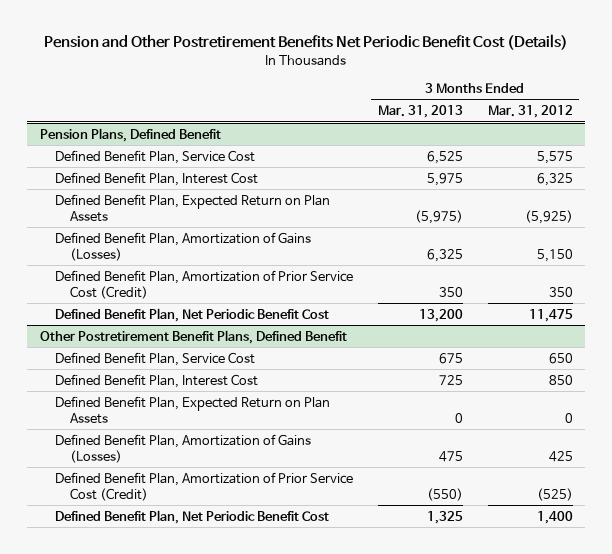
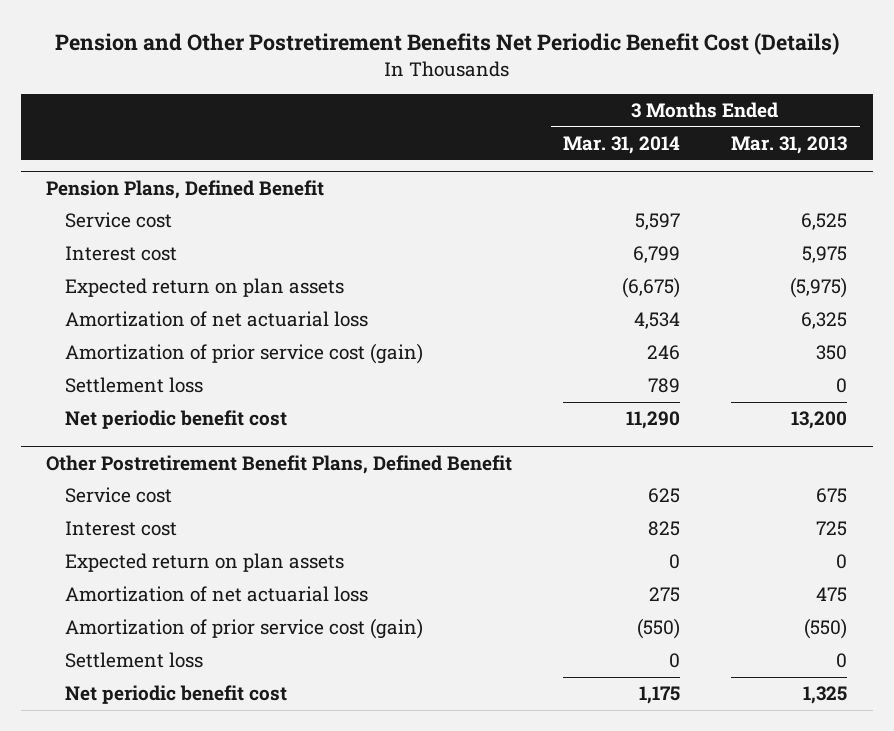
- | 3 Months Ended Mar. 31, 2013 | 3 Months Ended Mar. 31, 2012
+ | 3 Months Ended Mar. 31, 2014 | 3 Months Ended Mar. 31, 2013
@ Pension Plans, Defined Benefit
- Defined Benefit Plan, Service Cost | 6,525 | 5,575
- Defined Benefit Plan, Interest Cost | 5,975 | 6,325
- Defined Benefit Plan, Expected Return on Plan Assets | (5,975) | (5,925)
- Defined Benefit Plan, Amortization of Gains (Losses) | 6,325 | 5,150
- Defined Benefit Plan, Amortization of Prior Service Cost (Credit) | 350 | 350
- Defined Benefit Plan, Net Periodic Benefit Cost | 13,200 | 11,475
+ Service cost | 5,597 | 6,525
+ Interest cost | 6,799 | 5,975
+ Expected return on plan assets | (6,675) | (5,975)
+ Amortization of net actuarial loss | 4,534 | 6,325
+ Amortization of prior service cost (gain) | 246 | 350
+ Settlement loss | 789 | 0
+ Net periodic benefit cost | 11,290 | 13,200
@ Other Postretirement Benefit Plans, Defined Benefit
- Defined Benefit Plan, Service Cost | 675 | 650
- Defined Benefit Plan, Interest Cost | 725 | 850
- Defined Benefit Plan, Expected Return on Plan Assets | 0 | 0
- Defined Benefit Plan, Amortization of Gains (Losses) | 475 | 425
- Defined Benefit Plan, Amortization of Prior Service Cost (Credit) | (550) | (525)
- Defined Benefit Plan, Net Periodic Benefit Cost | 1,325 | 1,400
+ Service cost | 625 | 675
+ Interest cost | 825 | 725
+ Expected return on plan assets | 0 | 0
+ Amortization of net actuarial loss | 275 | 475
+ Amortization of prior service cost (gain) | (550) | (550)
+ Settlement loss | 0 | 0
+ Net periodic benefit cost | 1,175 | 1,325

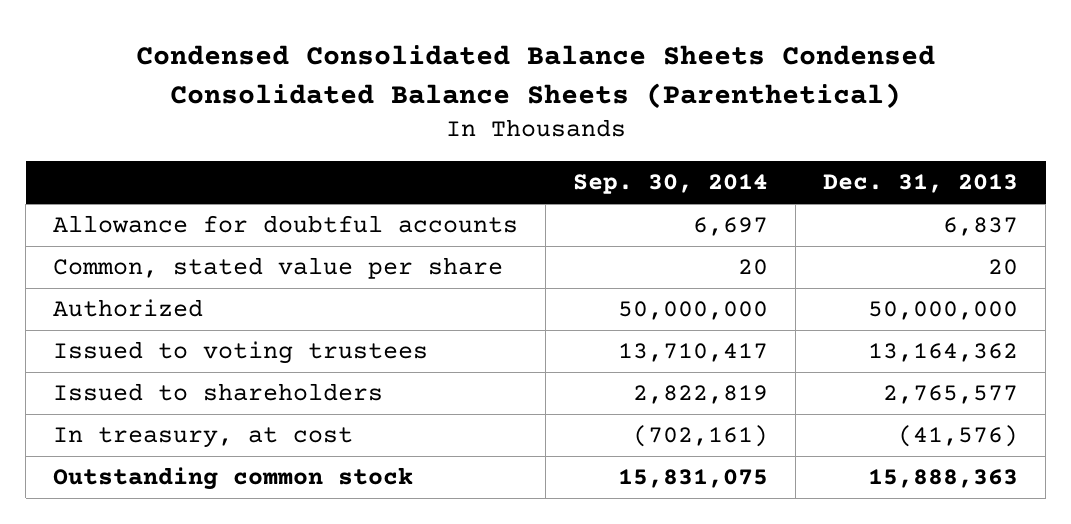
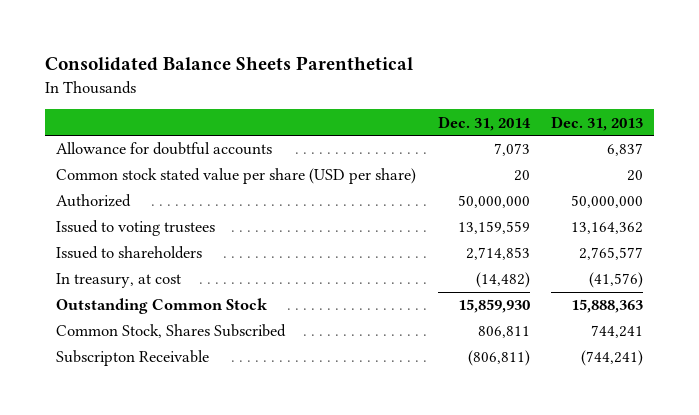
- Condensed Consolidated Balance Sheets Condensed Consolidated Balance Sheets (Parenthetical)
+ Consolidated Balance Sheets Parenthetical
- | Sep. 30, 2014 | Dec. 31, 2013
+ | Dec. 31, 2014 | Dec. 31, 2013
- Common, stated value per share | 20 | 20
+ Common stock stated value per share (USD per share) | 20 | 20
- Outstanding common stock | 15,831,075 | 15,888,363
+ Outstanding Common Stock | 15,859,930 | 15,888,363
+ Common Stock, Shares Subscribed | 806,811 | 744,241
+ Subscripton Receivable | (806,811) | (744,241)

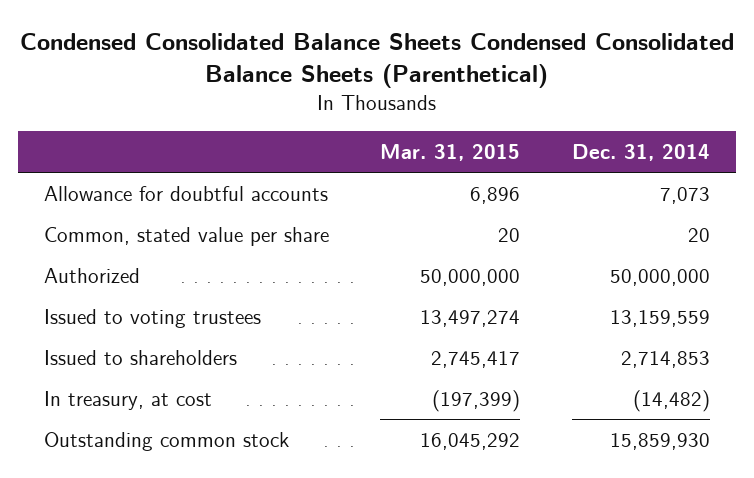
- Consolidated Balance Sheets Parenthetical
+ Condensed Consolidated Balance Sheets Condensed Consolidated Balance Sheets (Parenthetical)
- | Dec. 31, 2014 | Dec. 31, 2013
+ | Mar. 31, 2015 | Dec. 31, 2014
- Common stock stated value per share (USD per share) | 20 | 20
+ Common, stated value per share | 20 | 20
- Outstanding Common Stock | 15,859,930 | 15,888,363
- Common Stock, Shares Subscribed | 806,811 | 744,241
- Subscripton Receivable | (806,811) | (744,241)
+ Outstanding common stock | 16,045,292 | 15,859,930

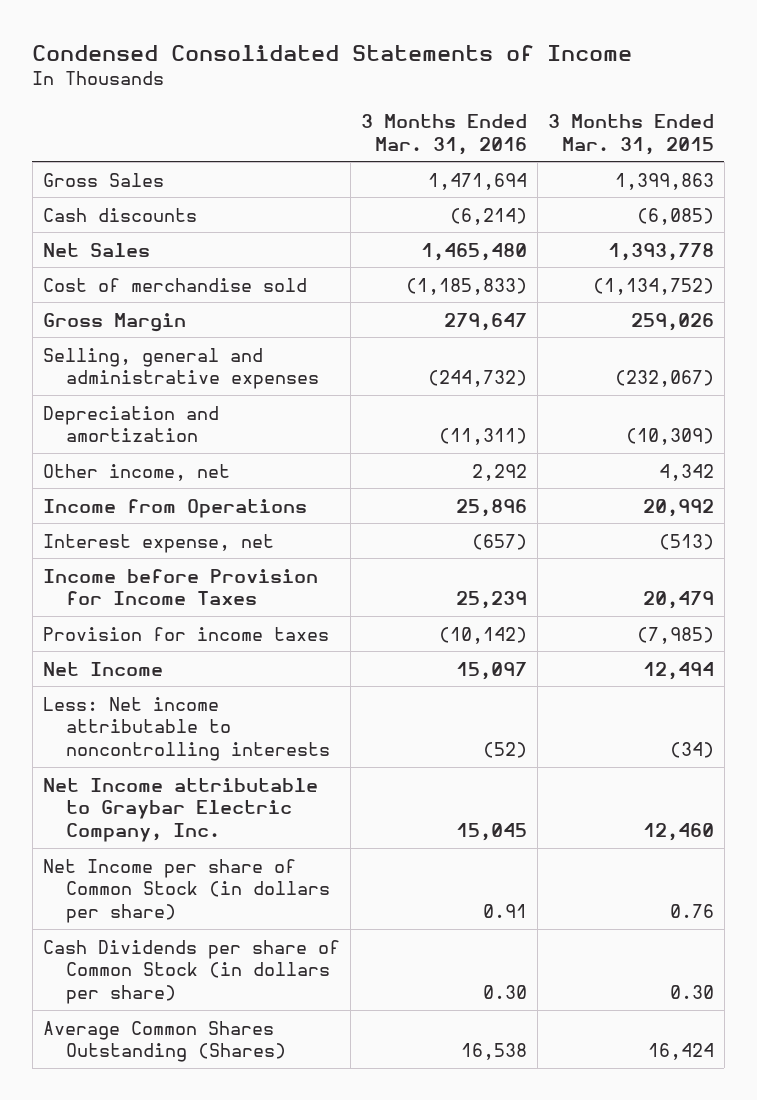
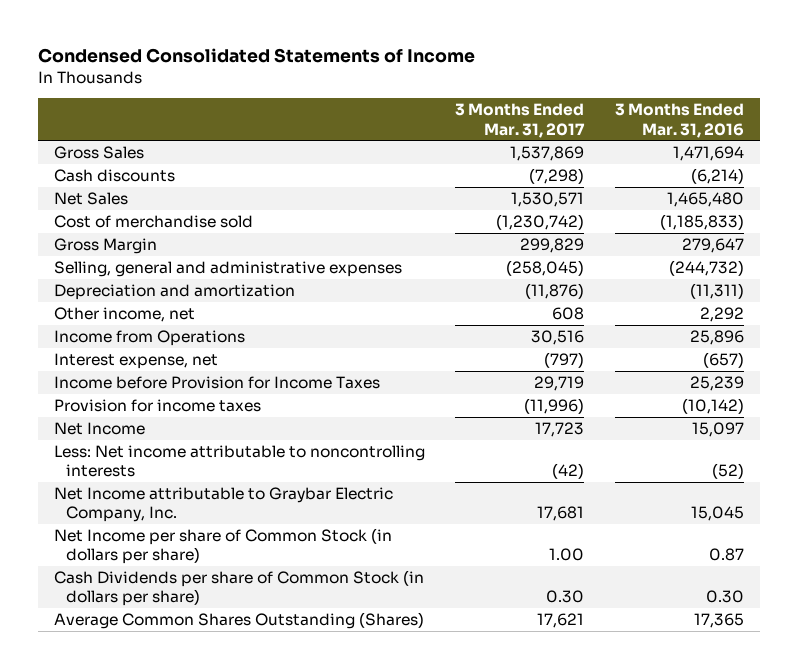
- | 3 Months Ended Mar. 31, 2016 | 3 Months Ended Mar. 31, 2015
+ | 3 Months Ended Mar. 31, 2017 | 3 Months Ended Mar. 31, 2016
- Net Income per share of Common Stock (in dollars per share) | 0.91 | 0.76
+ Net Income per share of Common Stock (in dollars per share) | 1.00 | 0.87
- Average Common Shares Outstanding (Shares) | 16,538 | 16,424
+ Average Common Shares Outstanding (Shares) | 17,621 | 17,365

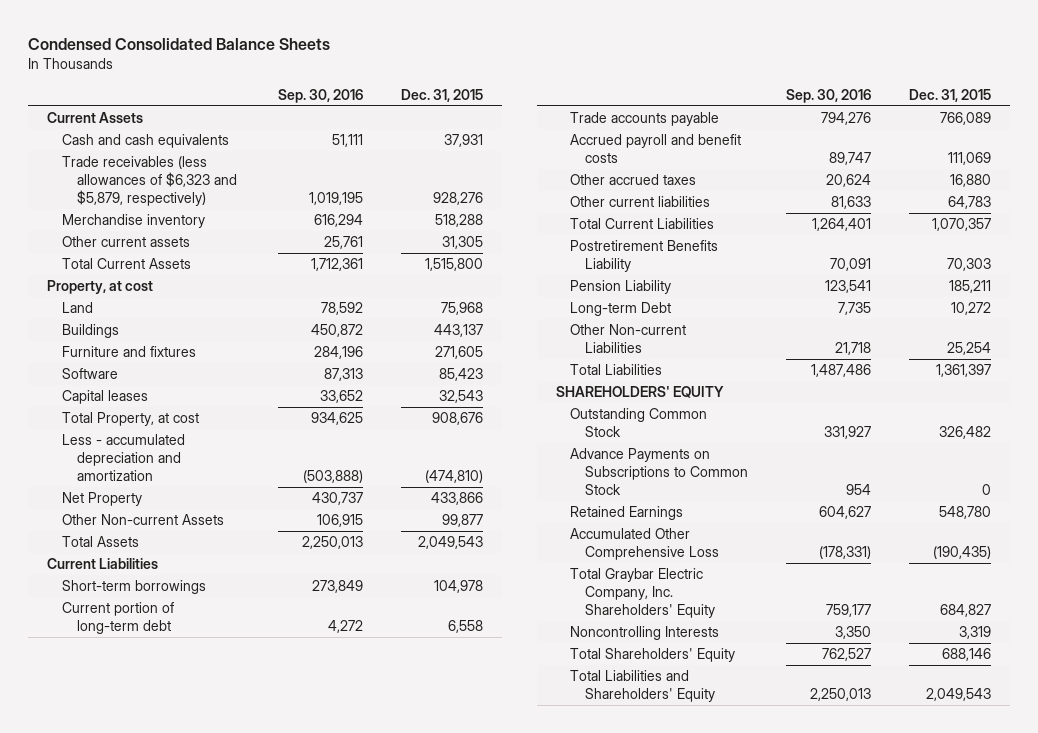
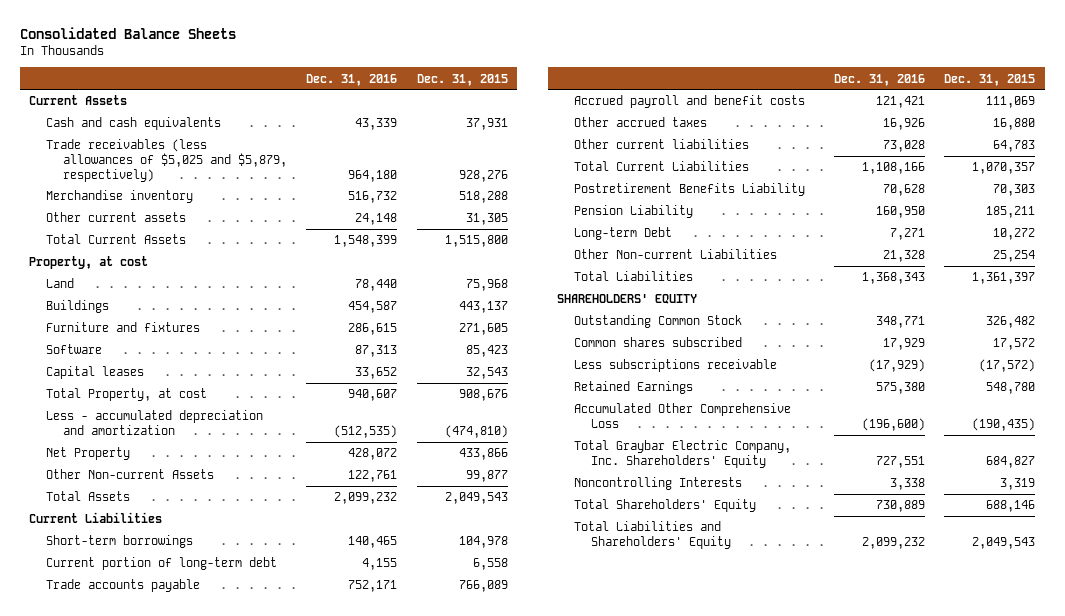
- Condensed Consolidated Balance Sheets
+ Consolidated Balance Sheets
- | Sep. 30, 2016 | Dec. 31, 2015
+ | Dec. 31, 2016 | Dec. 31, 2015
- Trade receivables (less allowances of $6,323 and $5,879, respectively) | 1,019,195 | 928,276
+ Trade receivables (less allowances of $5,025 and $5,879, respectively) | 964,180 | 928,276
- Advance Payments on Subscriptions to Common Stock | 954 | 0
+ Common shares subscribed | 17,929 | 17,572
+ Less subscriptions receivable | (17,929) | (17,572)

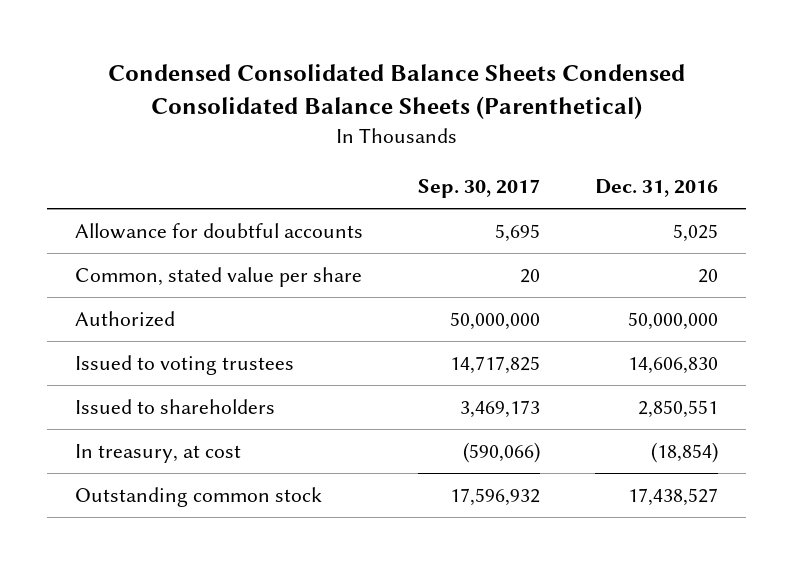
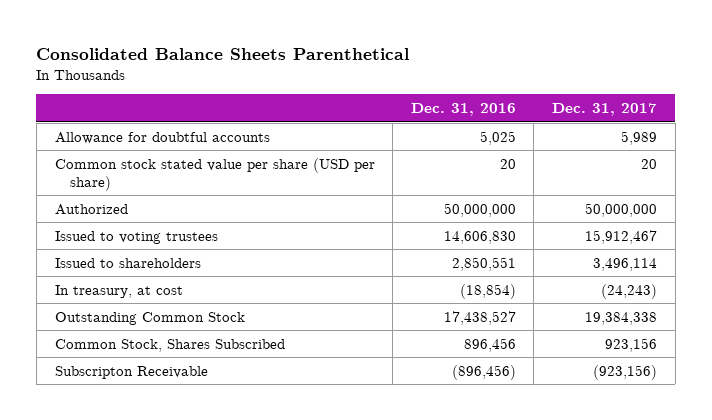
- Condensed Consolidated Balance Sheets Condensed Consolidated Balance Sheets (Parenthetical)
+ Consolidated Balance Sheets Parenthetical
- | Sep. 30, 2017 | Dec. 31, 2016
+ | Dec. 31, 2016 | Dec. 31, 2017
- Common, stated value per share | 20 | 20
+ Common stock stated value per share (USD per share) | 20 | 20
- Outstanding common stock | 17,596,932 | 17,438,527
+ Outstanding Common Stock | 17,438,527 | 19,384,338
+ Common Stock, Shares Subscribed | 896,456 | 923,156
+ Subscripton Receivable | (896,456) | (923,156)

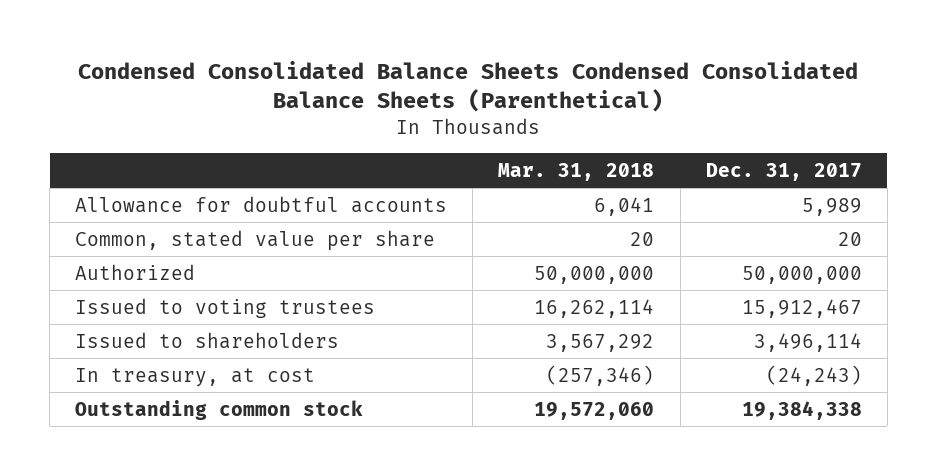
- Consolidated Balance Sheets Parenthetical
+ Condensed Consolidated Balance Sheets Condensed Consolidated Balance Sheets (Parenthetical)
- | Dec. 31, 2016 | Dec. 31, 2017
+ | Mar. 31, 2018 | Dec. 31, 2017
- Common stock stated value per share (USD per share) | 20 | 20
+ Common, stated value per share | 20 | 20
- Outstanding Common Stock | 17,438,527 | 19,384,338
- Common Stock, Shares Subscribed | 896,456 | 923,156
- Subscripton Receivable | (896,456) | (923,156)
+ Outstanding common stock | 19,572,060 | 19,384,338

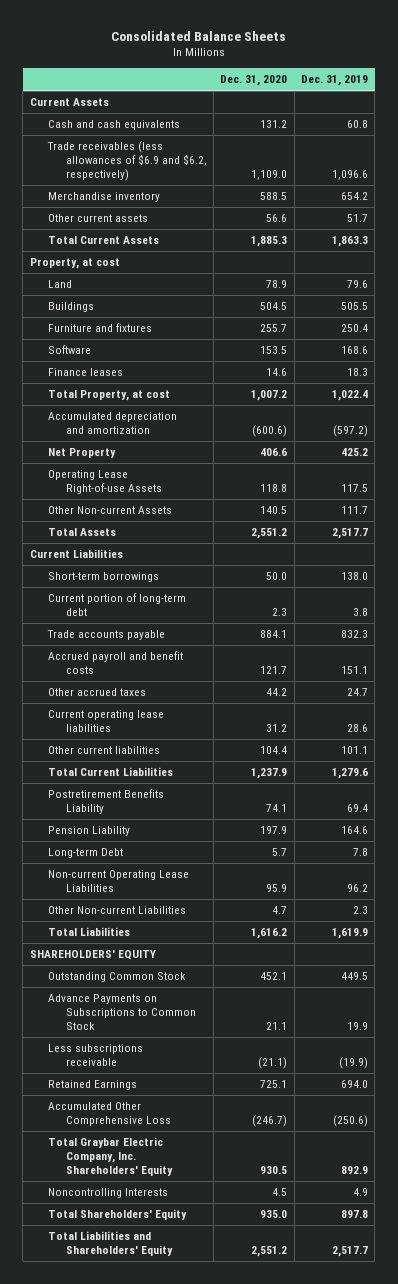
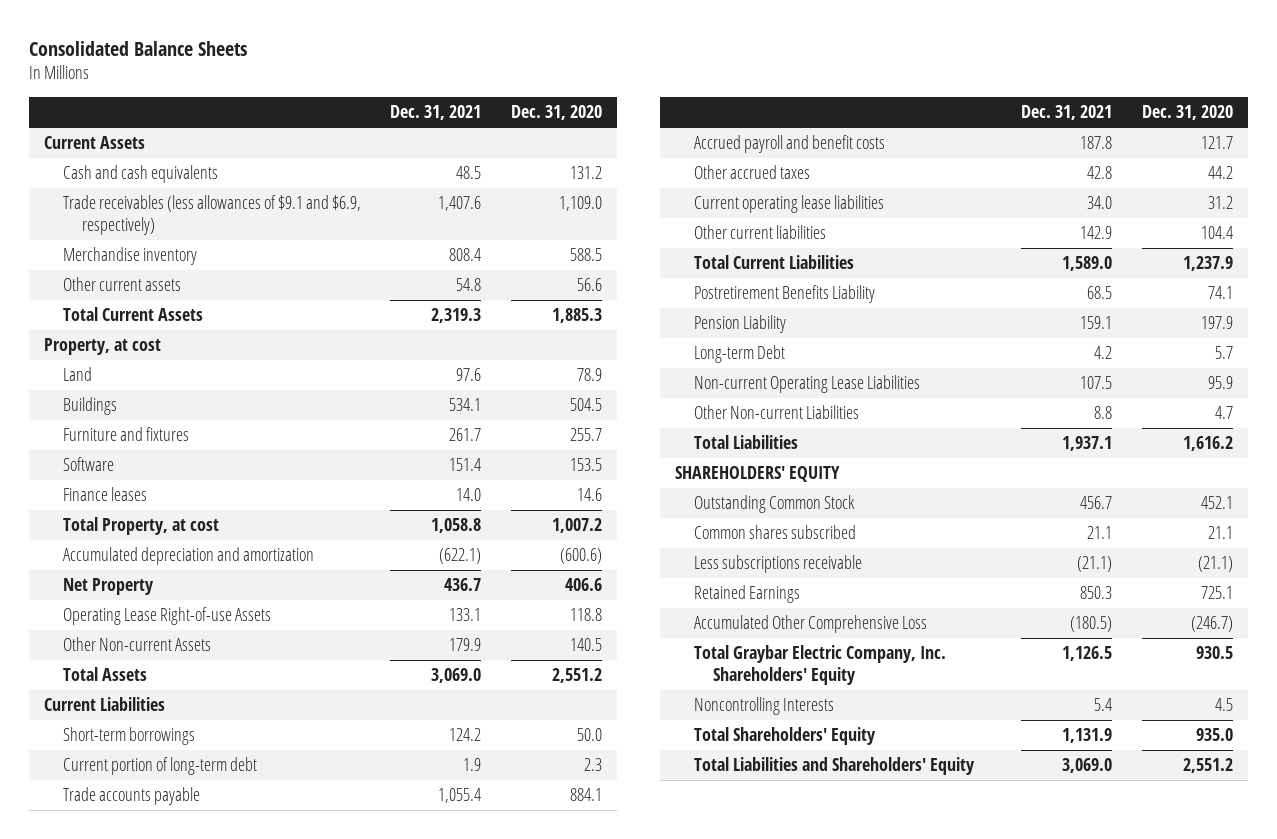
- | Dec. 31, 2020 | Dec. 31, 2019
+ | Dec. 31, 2021 | Dec. 31, 2020
- Trade receivables (less allowances of $6.9 and $6.2, respectively) | 1,109.0 | 1,096.6
+ Trade receivables (less allowances of $9.1 and $6.9, respectively) | 1,407.6 | 1,109.0
- Advance Payments on Subscriptions to Common Stock | 21.1 | 19.9
+ Common shares subscribed | 21.1 | 21.1

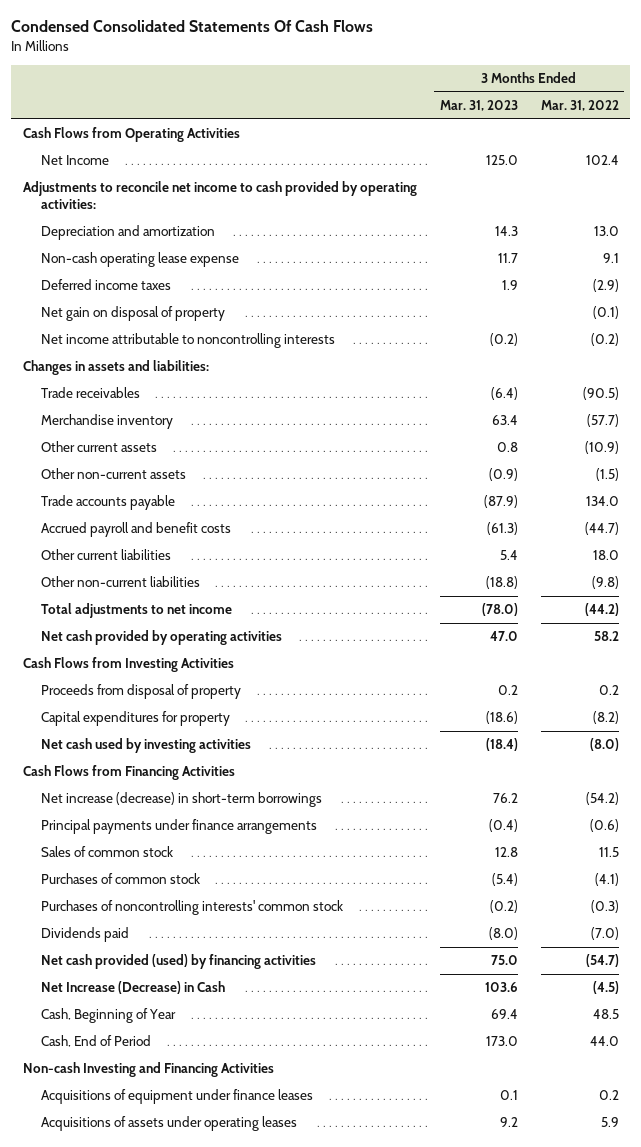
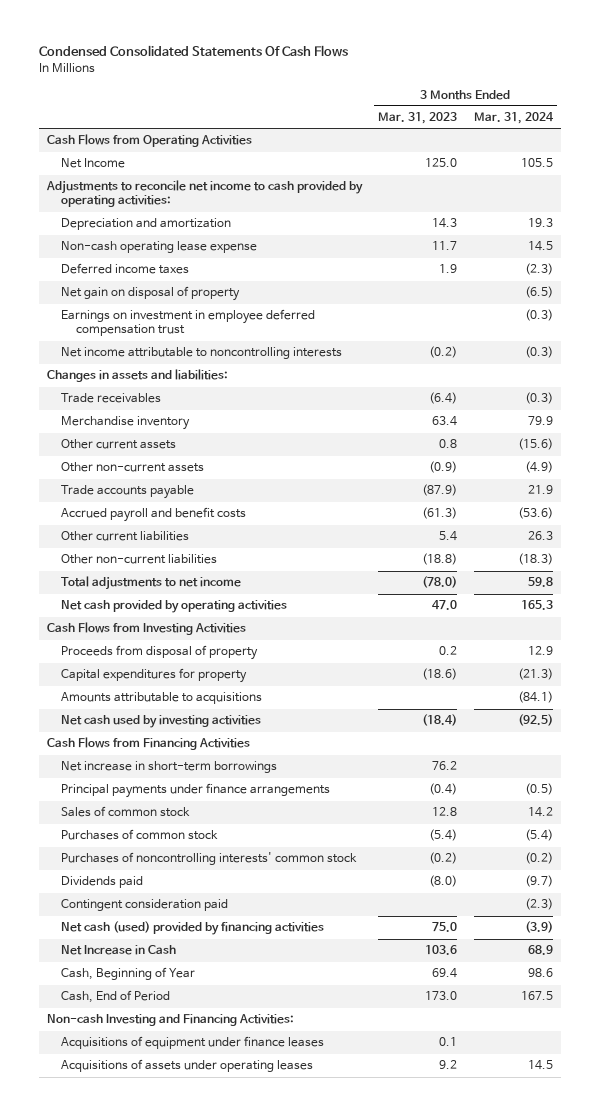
- | 3 Months Ended Mar. 31, 2023 | 3 Months Ended Mar. 31, 2022
+ | 3 Months Ended Mar. 31, 2023 | 3 Months Ended Mar. 31, 2024
+ Earnings on investment in employee deferred compensation trust | | (0.3)
+ Amounts attributable to acquisitions | | (84.1)
- Net increase (decrease) in short-term borrowings | 76.2 | (54.2)
+ Net increase in short-term borrowings | 76.2 |
- Net cash provided (used) by financing activities | 75.0 | (54.7)
- Net Increase (Decrease) in Cash | 103.6 | (4.5)
+ Contingent consideration paid | | (2.3)
+ Net cash (used) provided by financing activities | 75.0 | (3.9)
+ Net Increase in Cash | 103.6 | 68.9
- Non-cash Investing and Financing Activities
+ Non-cash Investing and Financing Activities:

